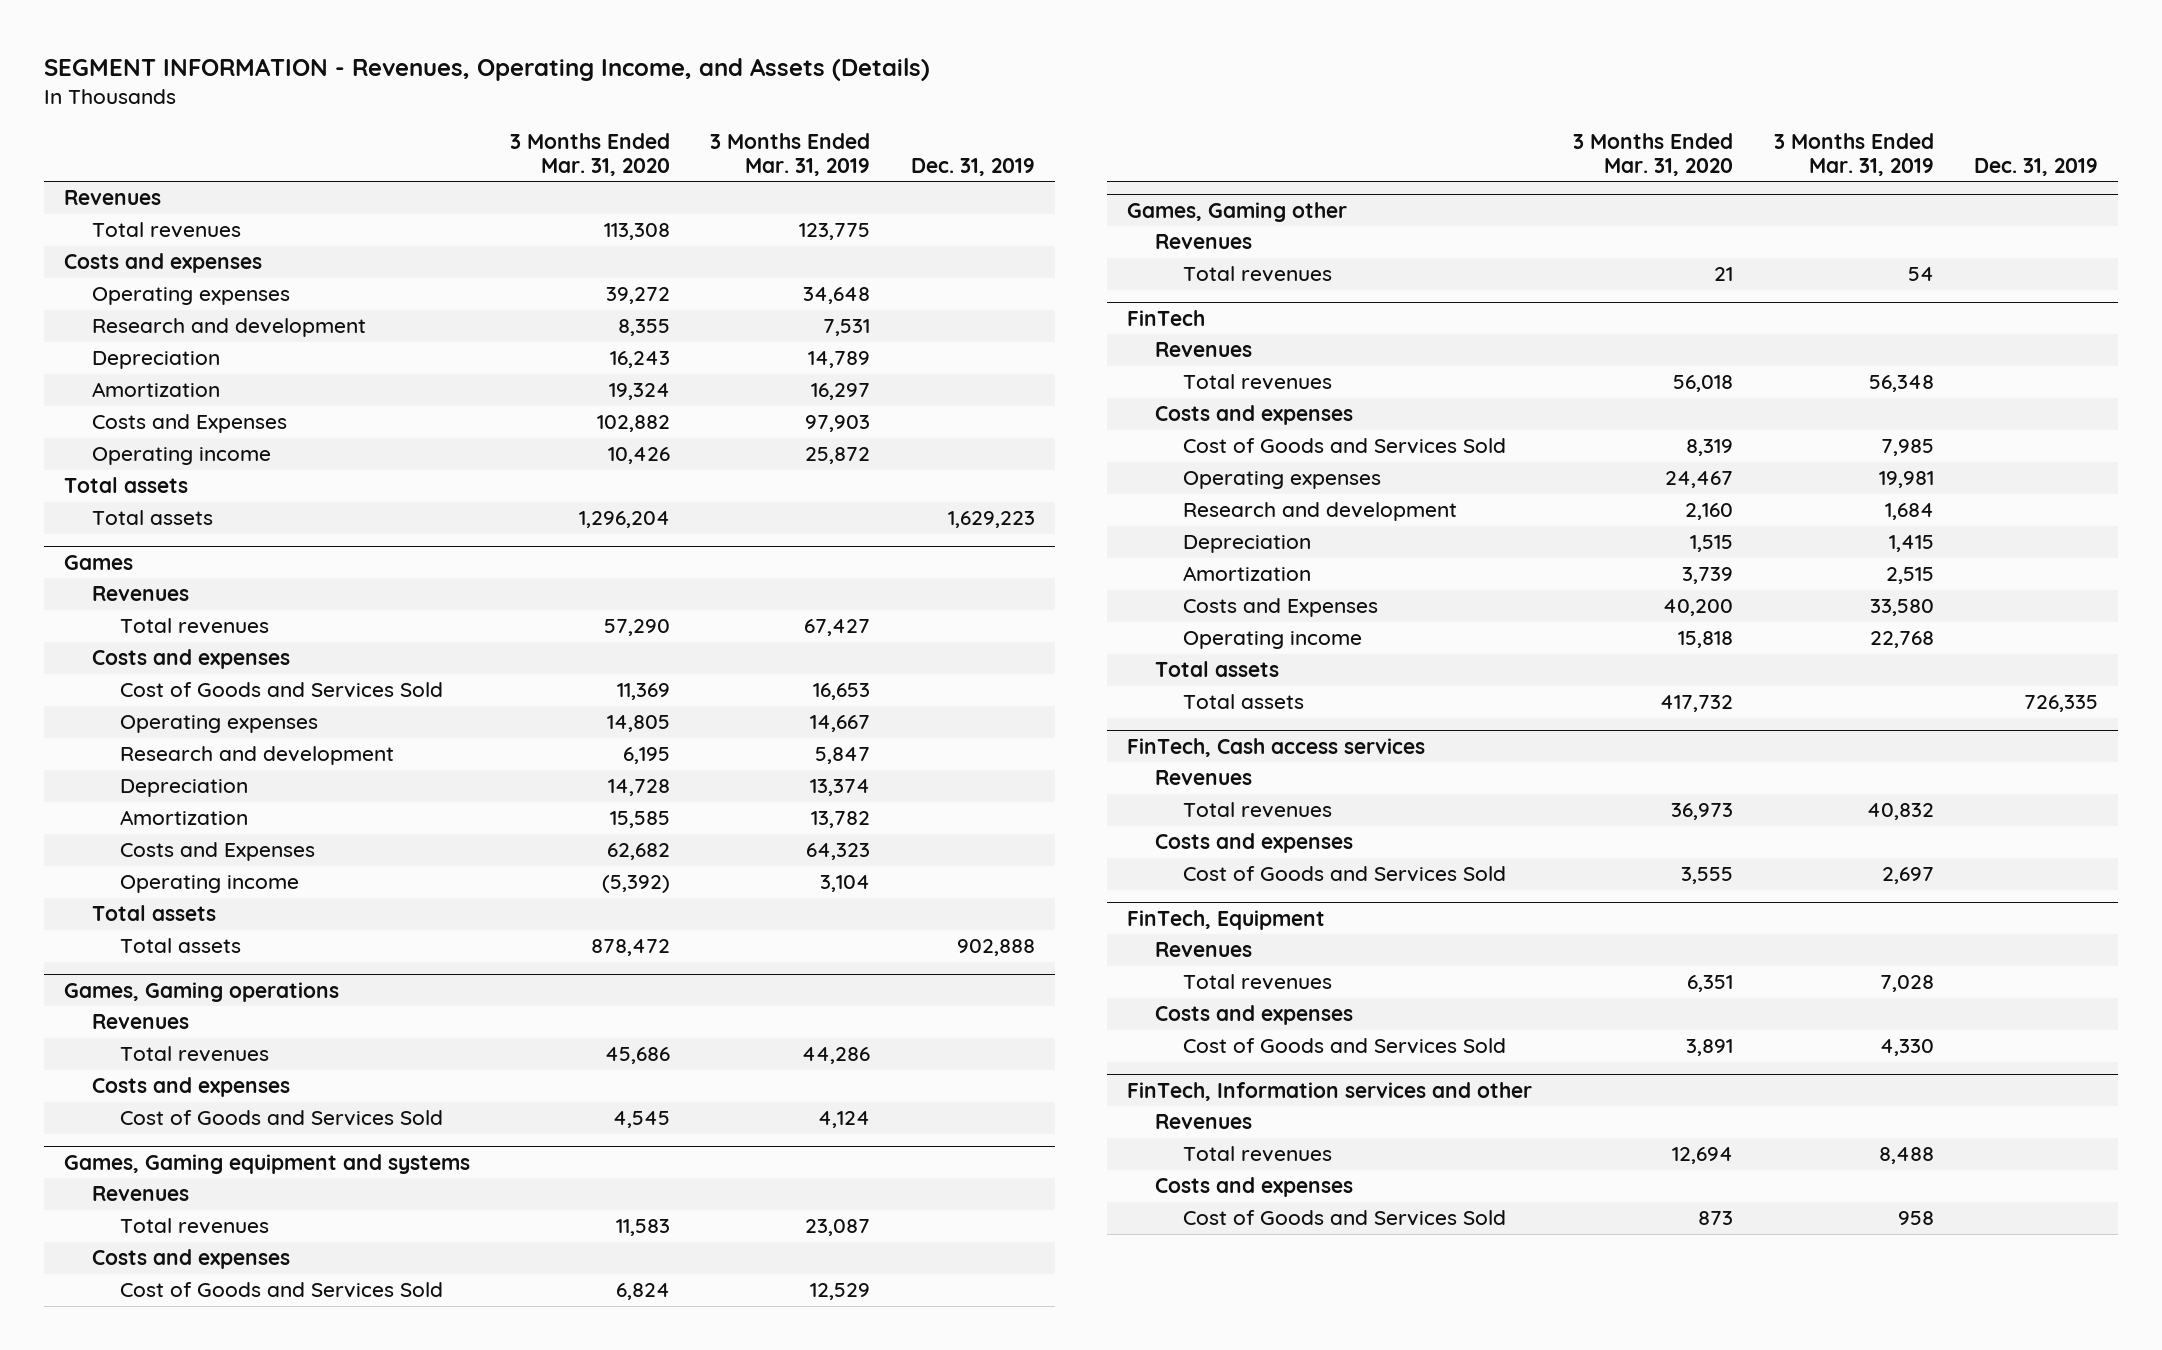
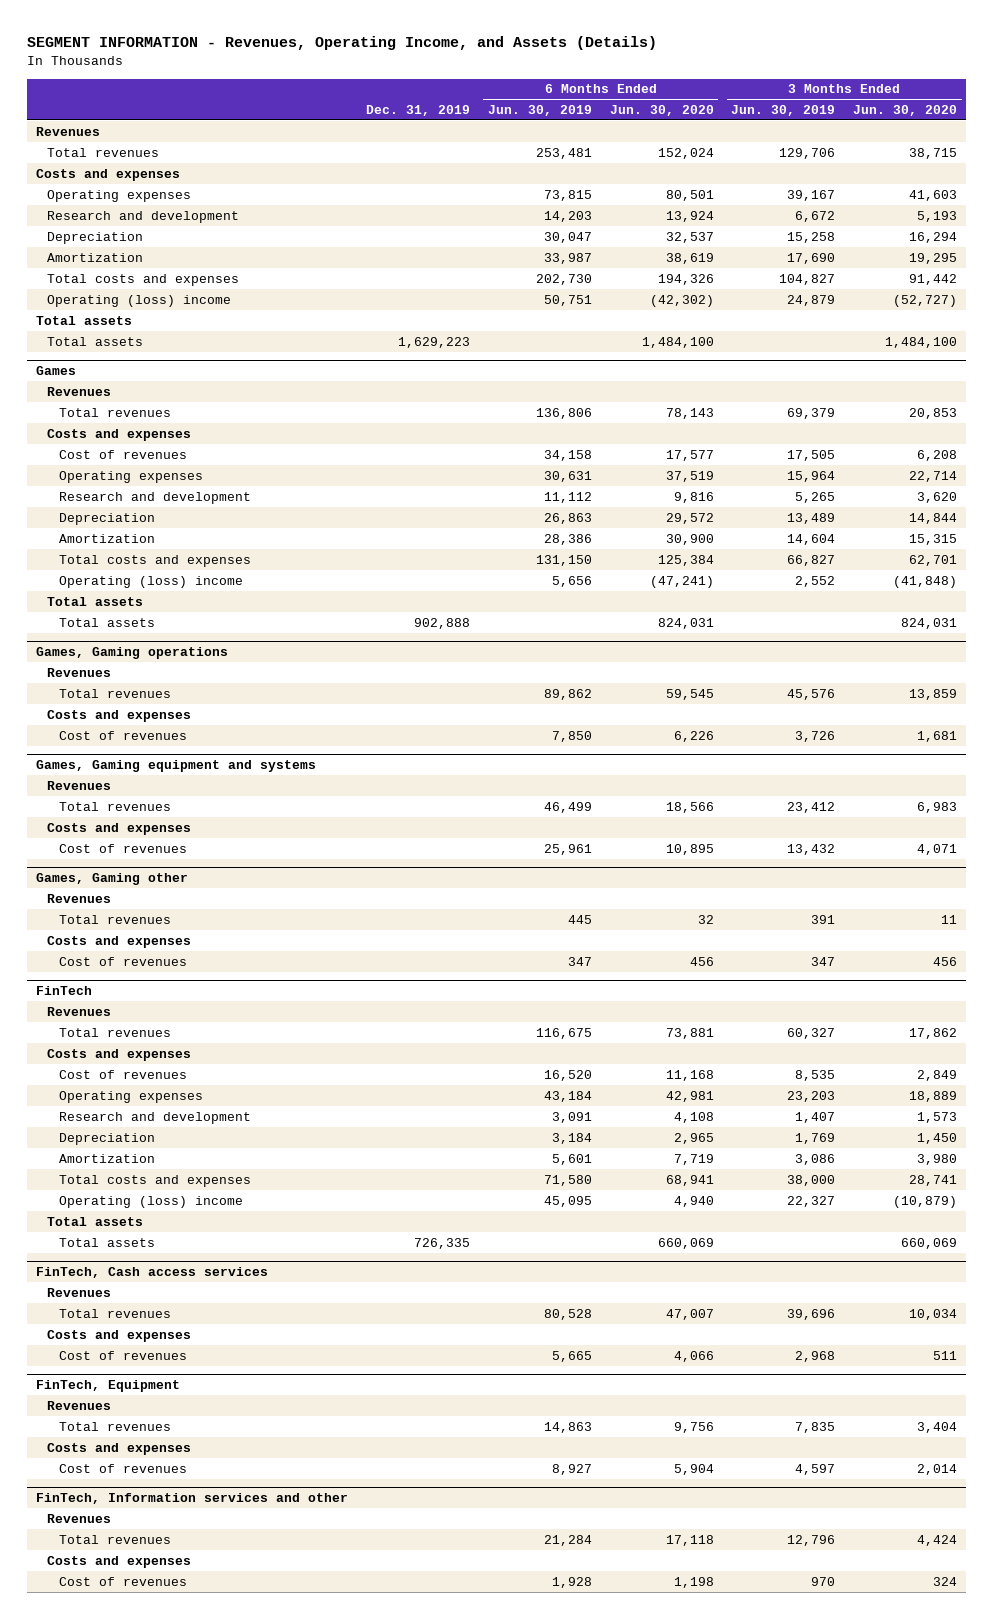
- | 3 Months Ended Mar. 31, 2020 | 3 Months Ended Mar. 31, 2019 | Dec. 31, 2019
+ | Dec. 31, 2019 | 6 Months Ended Jun. 30, 2019 | 6 Months Ended Jun. 30, 2020 | 3 Months Ended Jun. 30, 2019 | 3 Months Ended Jun. 30, 2020
- Costs and Expenses | 102,882 | 97,903 |
- Operating income | 10,426 | 25,872 |
+ Total costs and expenses | | 202,730 | 194,326 | 104,827 | 91,442
+ Operating (loss) income | | 50,751 | (42,302) | 24,879 | (52,727)
@ Games
- Cost of Goods and Services Sold | 11,369 | 16,653 |
+ Cost of revenues | | 34,158 | 17,577 | 17,505 | 6,208
- Costs and Expenses | 62,682 | 64,323 |
- Operating income | (5,392) | 3,104 |
+ Total costs and expenses | | 131,150 | 125,384 | 66,827 | 62,701
+ Operating (loss) income | | 5,656 | (47,241) | 2,552 | (41,848)
@ Games, Gaming operations
- Cost of Goods and Services Sold | 4,545 | 4,124 |
+ Cost of revenues | | 7,850 | 6,226 | 3,726 | 1,681
@ Games, Gaming equipment and systems
- Cost of Goods and Services Sold | 6,824 | 12,529 |
+ Cost of revenues | | 25,961 | 10,895 | 13,432 | 4,071
@ Games, Gaming other
+ Costs and expenses
+ Cost of revenues | | 347 | 456 | 347 | 456
@ FinTech
- Cost of Goods and Services Sold | 8,319 | 7,985 |
+ Cost of revenues | | 16,520 | 11,168 | 8,535 | 2,849
- Costs and Expenses | 40,200 | 33,580 |
- Operating income | 15,818 | 22,768 |
+ Total costs and expenses | | 71,580 | 68,941 | 38,000 | 28,741
+ Operating (loss) income | | 45,095 | 4,940 | 22,327 | (10,879)
@ FinTech, Cash access services
- Cost of Goods and Services Sold | 3,555 | 2,697 |
+ Cost of revenues | | 5,665 | 4,066 | 2,968 | 511
@ FinTech, Equipment
- Cost of Goods and Services Sold | 3,891 | 4,330 |
+ Cost of revenues | | 8,927 | 5,904 | 4,597 | 2,014
@ FinTech, Information services and other
- Cost of Goods and Services Sold | 873 | 958 |
+ Cost of revenues | | 1,928 | 1,198 | 970 | 324

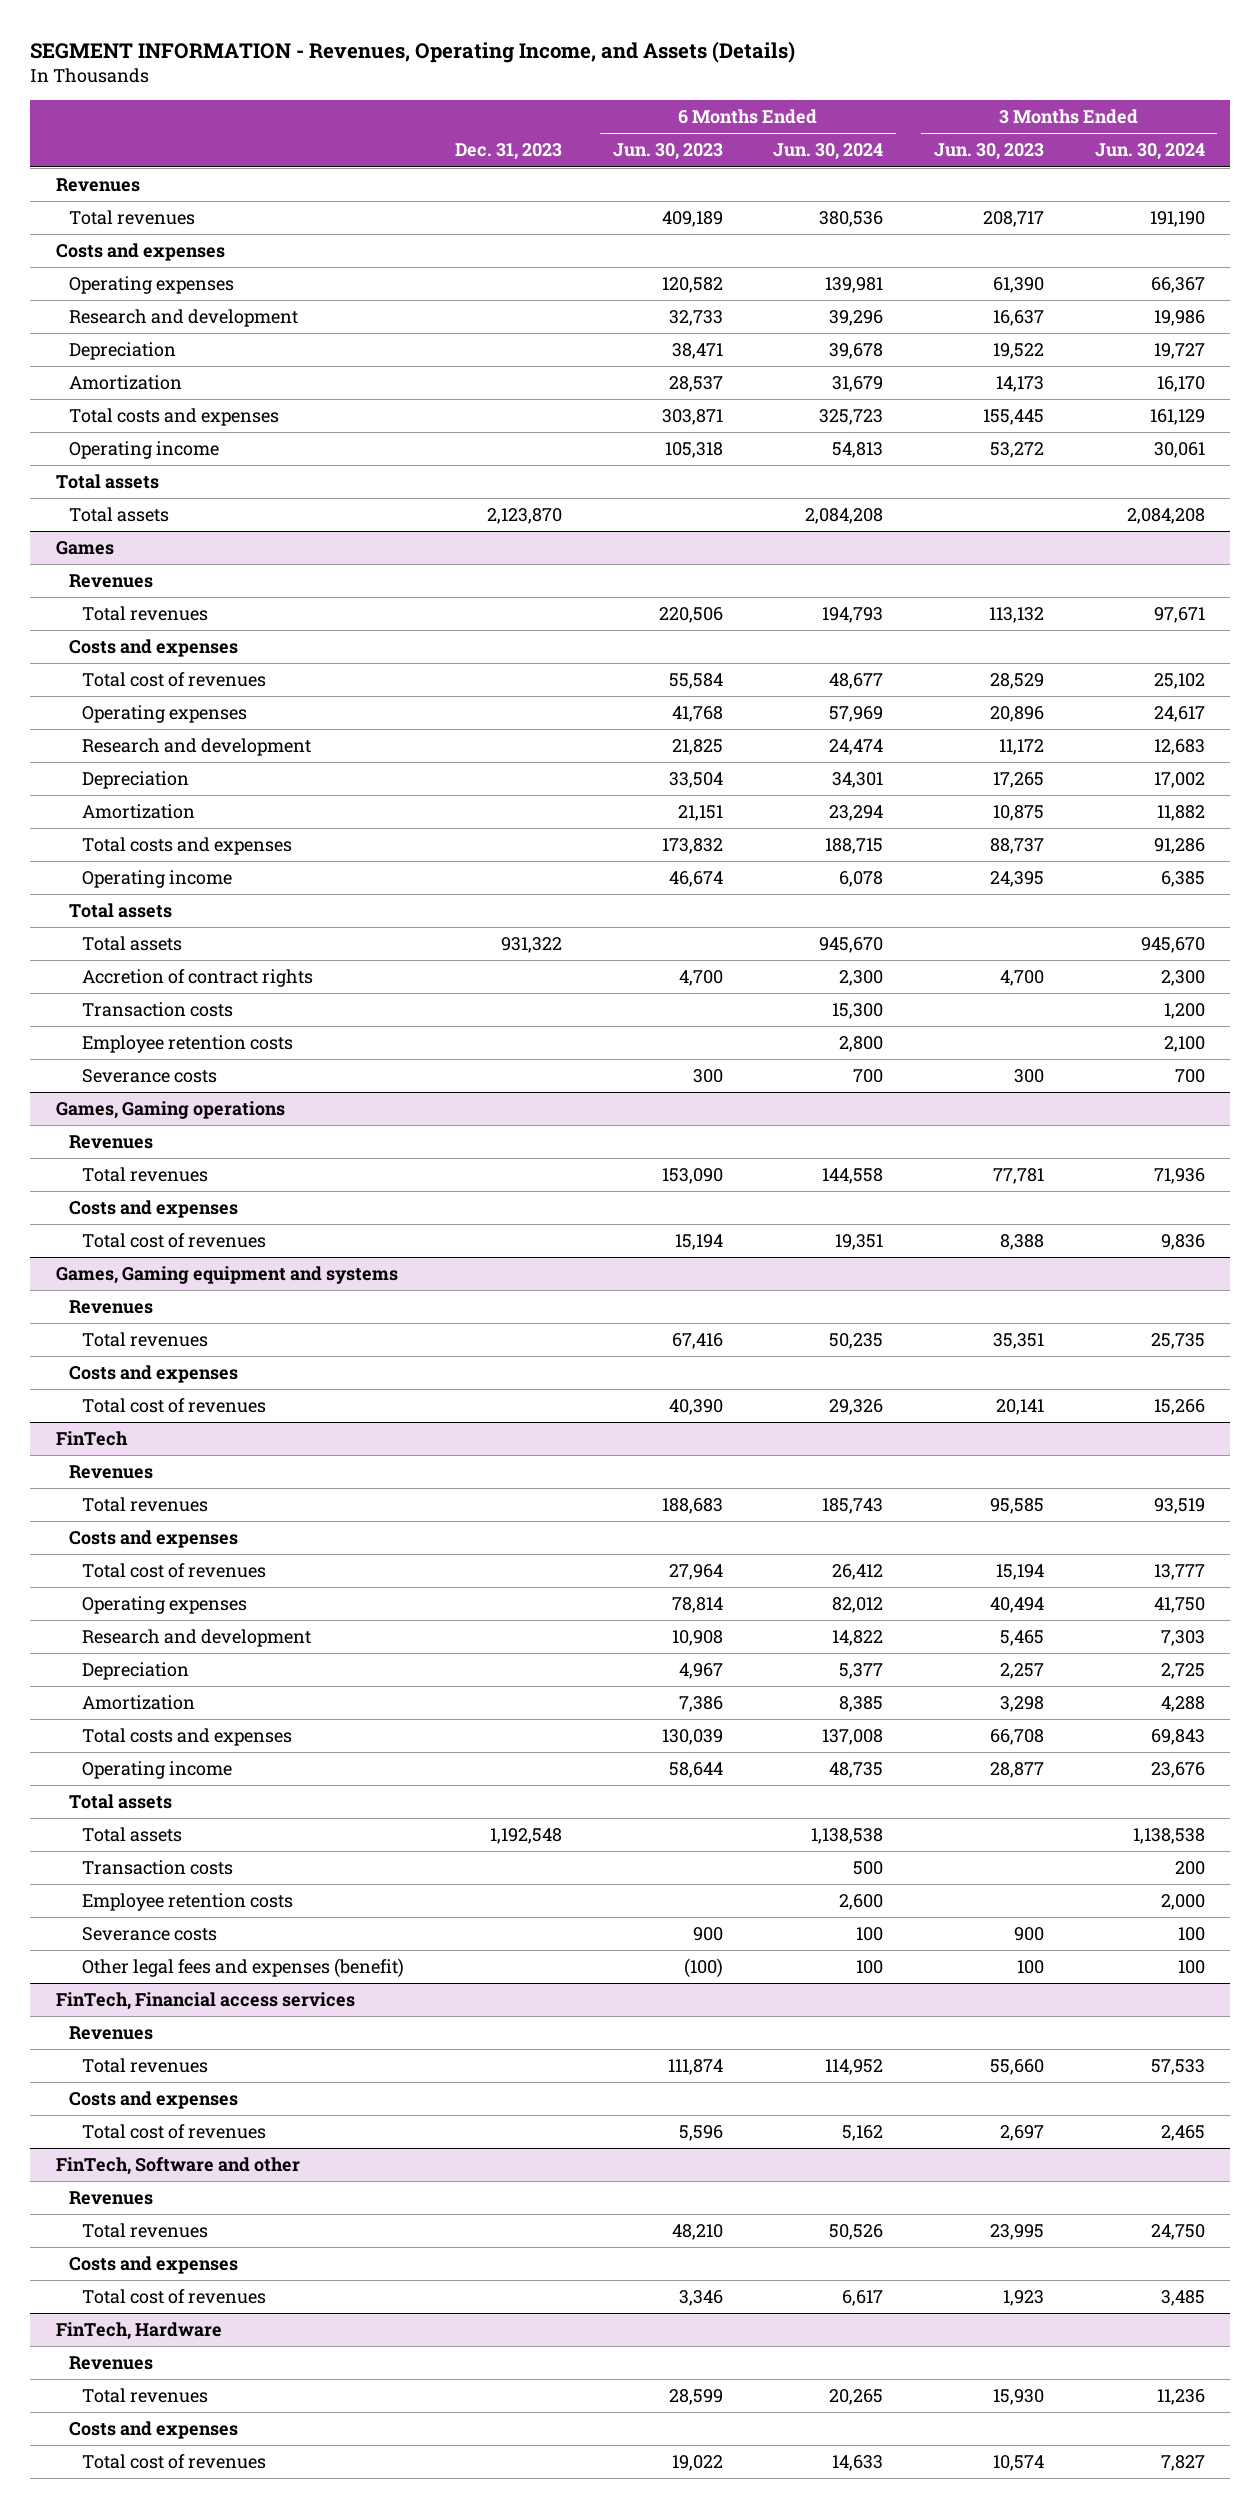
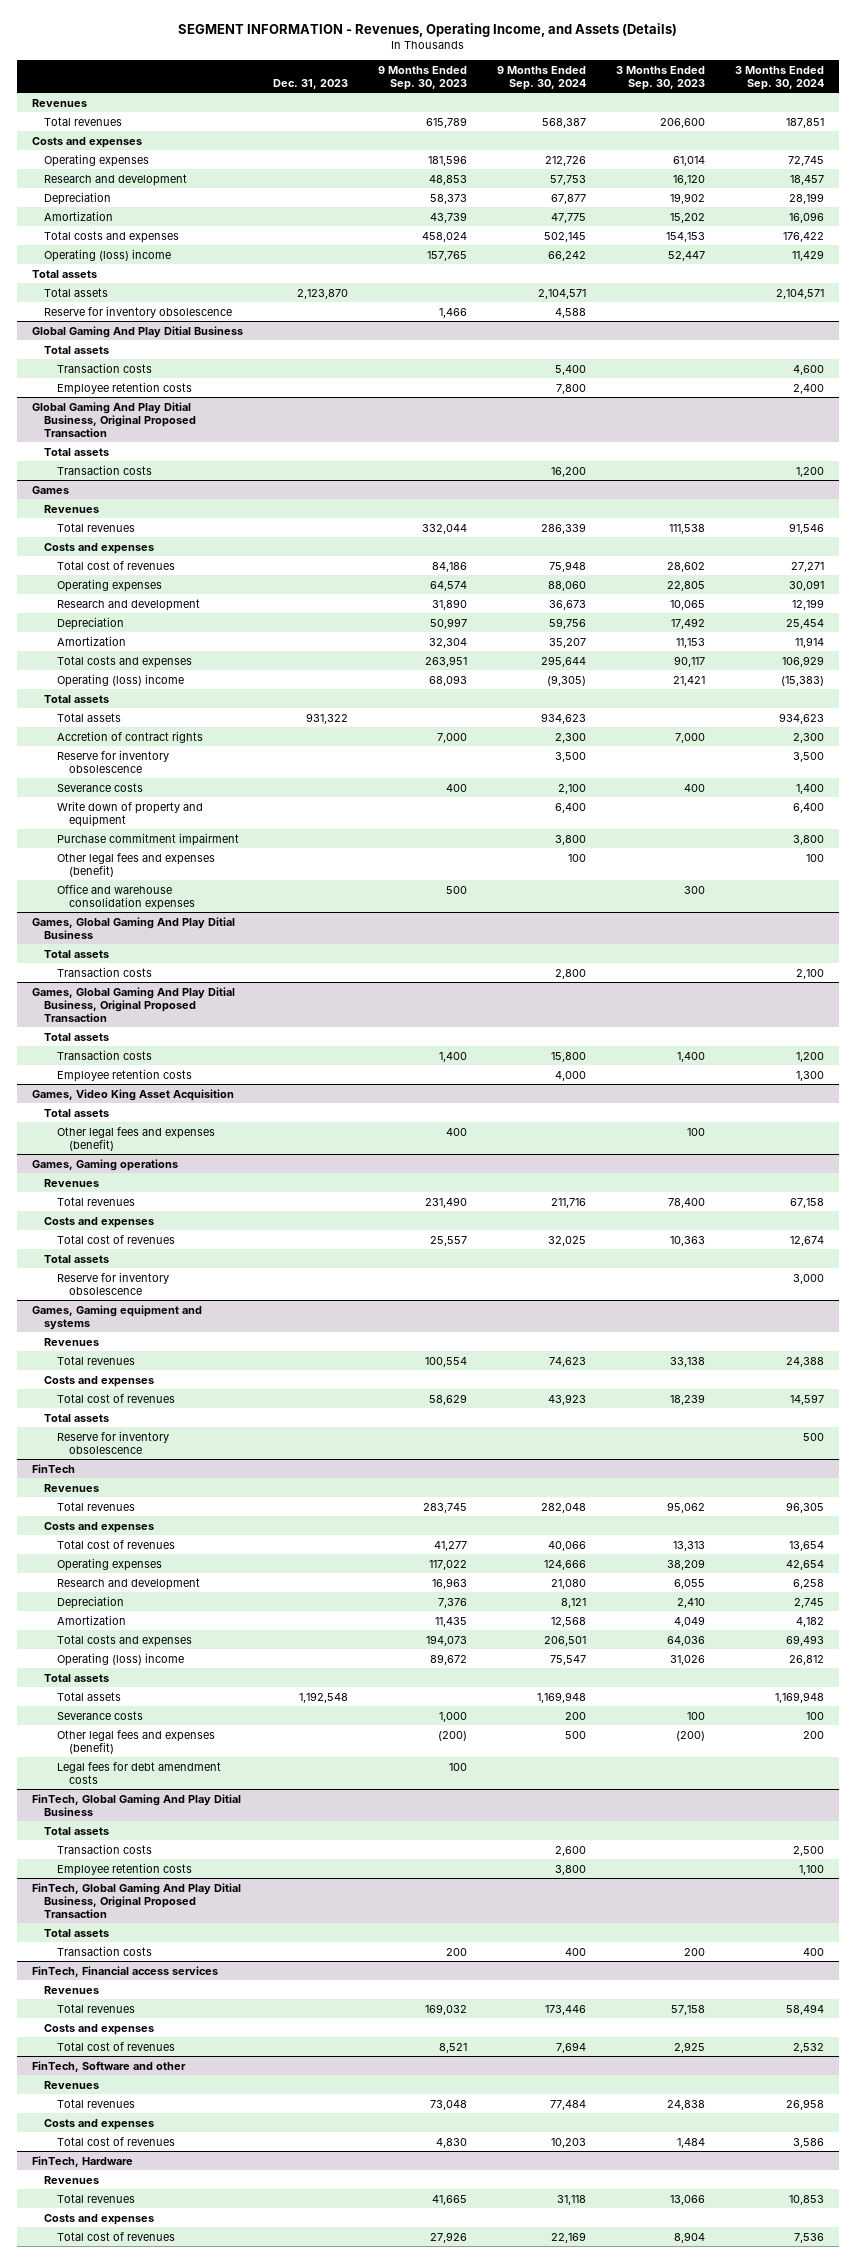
- | Dec. 31, 2023 | 6 Months Ended Jun. 30, 2023 | 6 Months Ended Jun. 30, 2024 | 3 Months Ended Jun. 30, 2023 | 3 Months Ended Jun. 30, 2024
+ | Dec. 31, 2023 | 9 Months Ended Sep. 30, 2023 | 9 Months Ended Sep. 30, 2024 | 3 Months Ended Sep. 30, 2023 | 3 Months Ended Sep. 30, 2024
- Operating income | | 105,318 | 54,813 | 53,272 | 30,061
+ Operating (loss) income | | 157,765 | 66,242 | 52,447 | 11,429
+ Reserve for inventory obsolescence | | 1,466 | 4,588 | |
+ Global Gaming And Play Ditial Business
+ Total assets
+ Transaction costs | | | 5,400 | | 4,600
+ Employee retention costs | | | 7,800 | | 2,400
+ Global Gaming And Play Ditial Business, Original Proposed Transaction
+ Total assets
+ Transaction costs | | | 16,200 | | 1,200
@ Games
- Operating income | | 46,674 | 6,078 | 24,395 | 6,385
+ Operating (loss) income | | 68,093 | (9,305) | 21,421 | (15,383)
- Transaction costs | | | 15,300 | | 1,200
- Employee retention costs | | | 2,800 | | 2,100
+ Reserve for inventory obsolescence | | | 3,500 | | 3,500
+ Write down of property and equipment | | | 6,400 | | 6,400
+ Purchase commitment impairment | | | 3,800 | | 3,800
+ Other legal fees and expenses (benefit) | | | 100 | | 100
+ Office and warehouse consolidation expenses | | 500 | | 300 |
+ Games, Global Gaming And Play Ditial Business
+ Total assets
+ Transaction costs | | | 2,800 | | 2,100
+ Games, Global Gaming And Play Ditial Business, Original Proposed Transaction
+ Total assets
+ Transaction costs | | 1,400 | 15,800 | 1,400 | 1,200
+ Employee retention costs | | | 4,000 | | 1,300
+ Games, Video King Asset Acquisition
+ Total assets
+ Other legal fees and expenses (benefit) | | 400 | | 100 |
@ Games, Gaming operations
+ Total assets
+ Reserve for inventory obsolescence | | | | | 3,000
@ Games, Gaming equipment and systems
+ Total assets
+ Reserve for inventory obsolescence | | | | | 500
@ FinTech
- Operating income | | 58,644 | 48,735 | 28,877 | 23,676
+ Operating (loss) income | | 89,672 | 75,547 | 31,026 | 26,812
- Transaction costs | | | 500 | | 200
- Employee retention costs | | | 2,600 | | 2,000
+ Legal fees for debt amendment costs | | 100 | | |
+ FinTech, Global Gaming And Play Ditial Business
+ Total assets
+ Transaction costs | | | 2,600 | | 2,500
+ Employee retention costs | | | 3,800 | | 1,100
+ FinTech, Global Gaming And Play Ditial Business, Original Proposed Transaction
+ Total assets
+ Transaction costs | | 200 | 400 | 200 | 400

